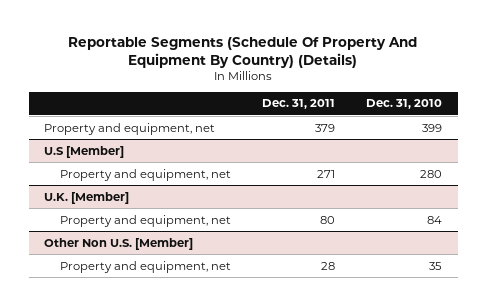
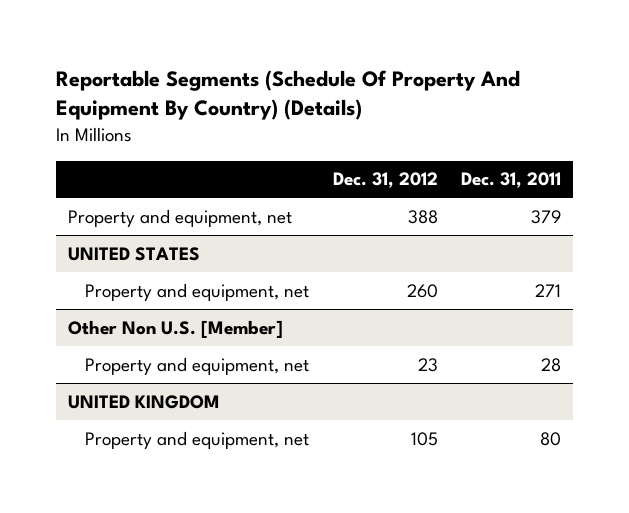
- | Dec. 31, 2011 | Dec. 31, 2010
+ | Dec. 31, 2012 | Dec. 31, 2011
- U.S [Member]
+ UNITED STATES
- U.K. [Member]
- Property and equipment, net | 80 | 84
+ UNITED KINGDOM
+ Property and equipment, net | 105 | 80

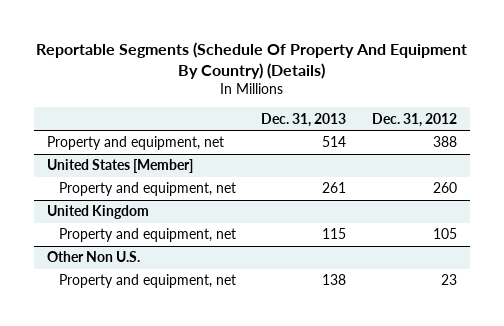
- | Dec. 31, 2012 | Dec. 31, 2011
+ | Dec. 31, 2013 | Dec. 31, 2012
- UNITED STATES
+ United States [Member]
- Other Non U.S. [Member]
- Property and equipment, net | 23 | 28
- UNITED KINGDOM
+ United Kingdom
+ Other Non U.S.
+ Property and equipment, net | 138 | 23

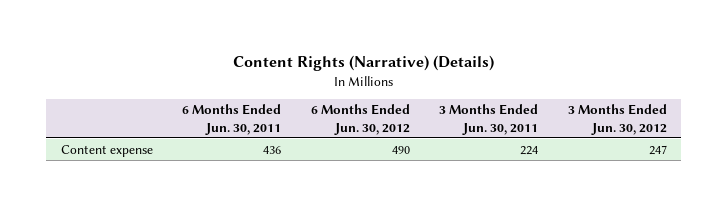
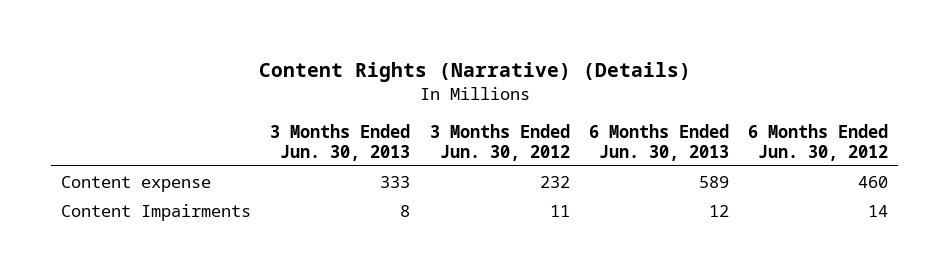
- | 6 Months Ended Jun. 30, 2011 | 6 Months Ended Jun. 30, 2012 | 3 Months Ended Jun. 30, 2011 | 3 Months Ended Jun. 30, 2012
+ | 3 Months Ended Jun. 30, 2013 | 3 Months Ended Jun. 30, 2012 | 6 Months Ended Jun. 30, 2013 | 6 Months Ended Jun. 30, 2012
- Content expense | 436 | 490 | 224 | 247
+ Content expense | 333 | 232 | 589 | 460
+ Content Impairments | 8 | 11 | 12 | 14

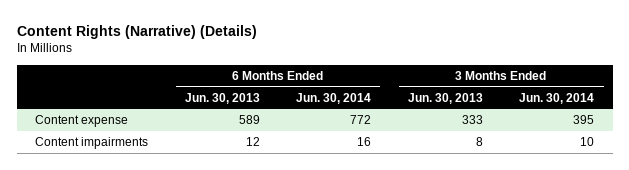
- | 3 Months Ended Jun. 30, 2013 | 3 Months Ended Jun. 30, 2012 | 6 Months Ended Jun. 30, 2013 | 6 Months Ended Jun. 30, 2012
+ | 6 Months Ended Jun. 30, 2013 | 6 Months Ended Jun. 30, 2014 | 3 Months Ended Jun. 30, 2013 | 3 Months Ended Jun. 30, 2014
- Content Impairments | 8 | 11 | 12 | 14
+ Content impairments | 12 | 16 | 8 | 10

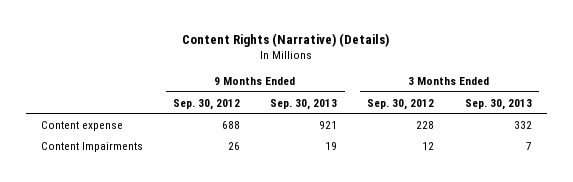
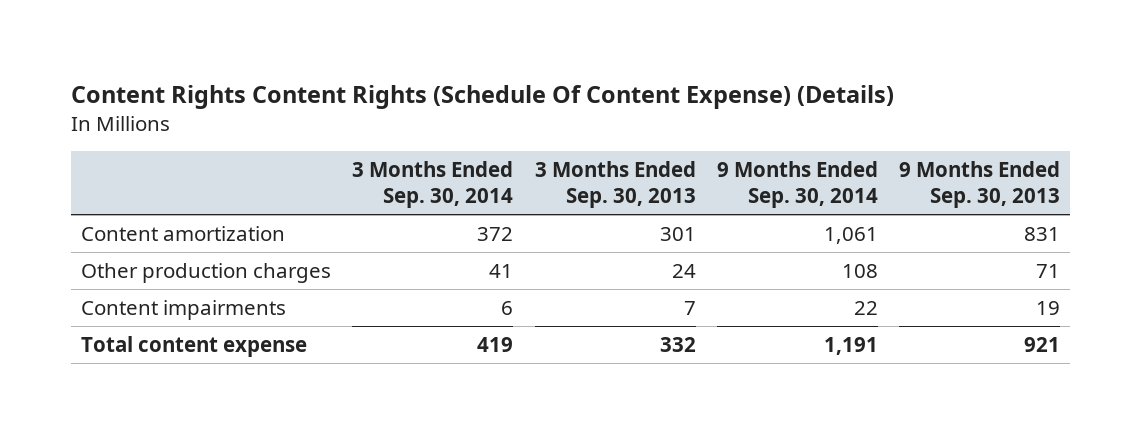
- Content Rights (Narrative) (Details)
+ Content Rights Content Rights (Schedule Of Content Expense) (Details)
- | 9 Months Ended Sep. 30, 2012 | 9 Months Ended Sep. 30, 2013 | 3 Months Ended Sep. 30, 2012 | 3 Months Ended Sep. 30, 2013
+ | 3 Months Ended Sep. 30, 2014 | 3 Months Ended Sep. 30, 2013 | 9 Months Ended Sep. 30, 2014 | 9 Months Ended Sep. 30, 2013
- Content expense | 688 | 921 | 228 | 332
- Content Impairments | 26 | 19 | 12 | 7
+ Content amortization | 372 | 301 | 1,061 | 831
+ Other production charges | 41 | 24 | 108 | 71
+ Content impairments | 6 | 7 | 22 | 19
+ Total content expense | 419 | 332 | 1,191 | 921

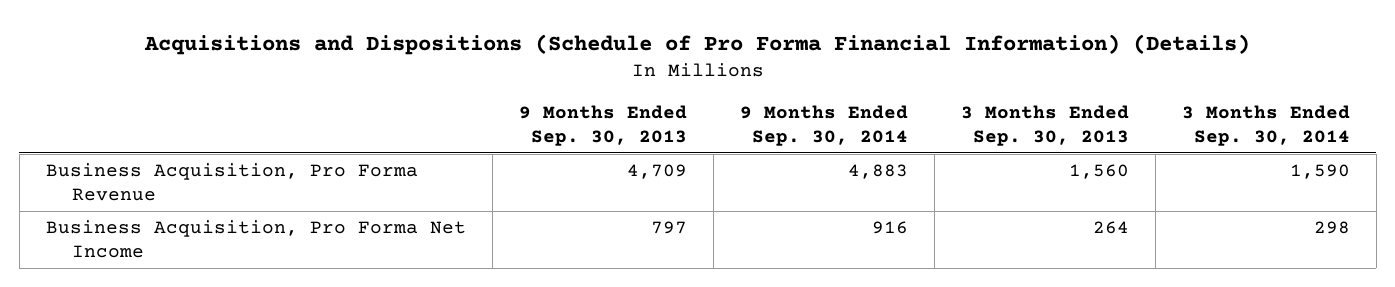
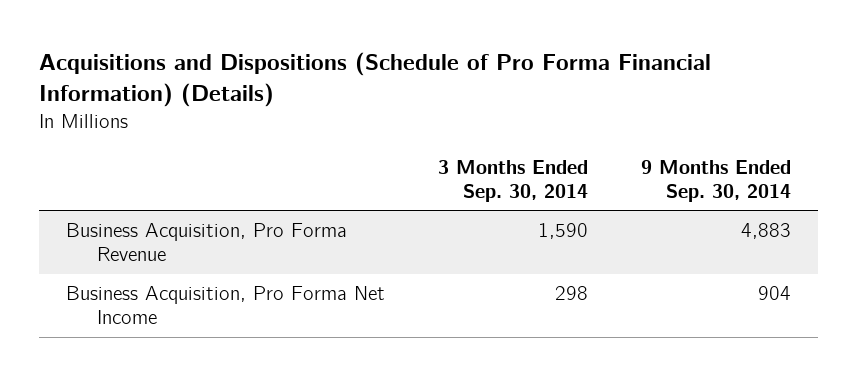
- | 9 Months Ended Sep. 30, 2013 | 9 Months Ended Sep. 30, 2014 | 3 Months Ended Sep. 30, 2013 | 3 Months Ended Sep. 30, 2014
+ | 3 Months Ended Sep. 30, 2014 | 9 Months Ended Sep. 30, 2014
- Business Acquisition, Pro Forma Net Income | 797 | 916 | 264 | 298
+ Business Acquisition, Pro Forma Net Income | 298 | 904

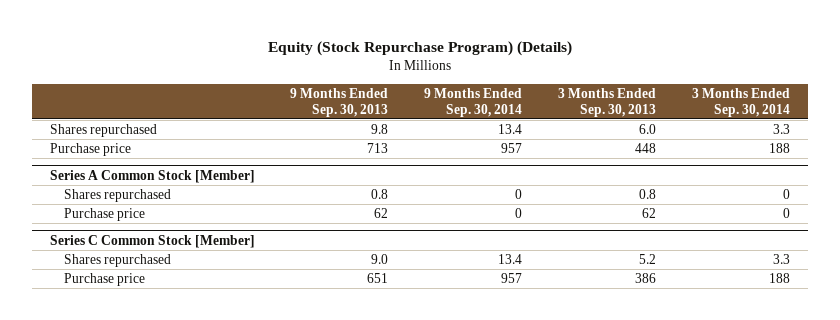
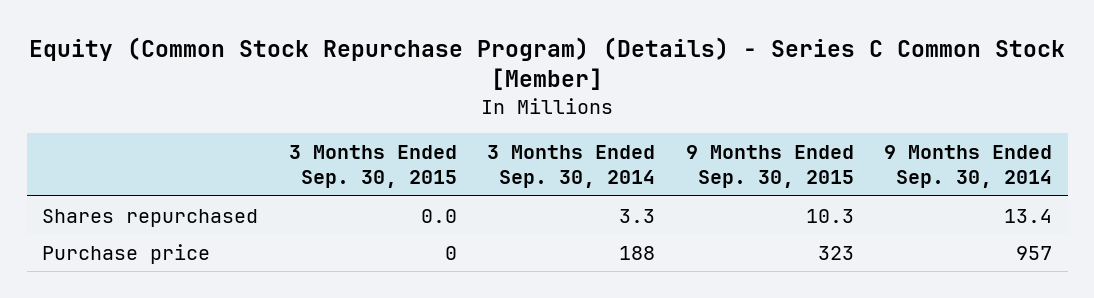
- Equity (Stock Repurchase Program) (Details)
+ Equity (Common Stock Repurchase Program) (Details) - Series C Common Stock [Member]
- | 9 Months Ended Sep. 30, 2013 | 9 Months Ended Sep. 30, 2014 | 3 Months Ended Sep. 30, 2013 | 3 Months Ended Sep. 30, 2014
+ | 3 Months Ended Sep. 30, 2015 | 3 Months Ended Sep. 30, 2014 | 9 Months Ended Sep. 30, 2015 | 9 Months Ended Sep. 30, 2014
- Series A Common Stock [Member]
- Shares repurchased | 0.8 | 0 | 0.8 | 0
- Purchase price | 62 | 0 | 62 | 0
- Series C Common Stock [Member]
- Shares repurchased | 9.0 | 13.4 | 5.2 | 3.3
- Purchase price | 651 | 957 | 386 | 188

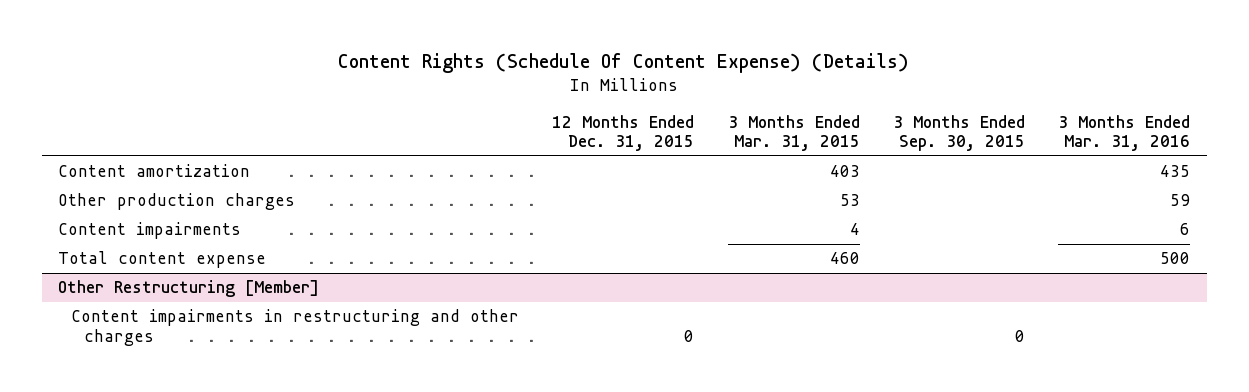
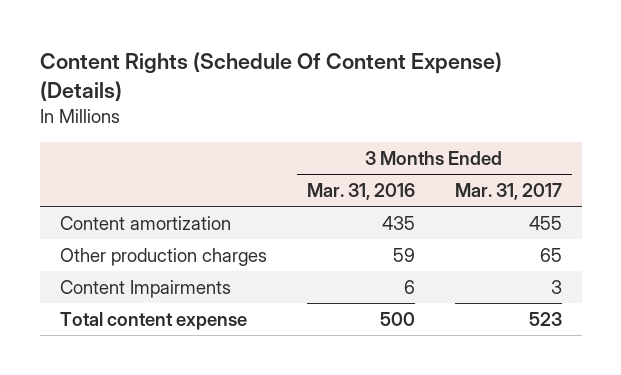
- | 12 Months Ended Dec. 31, 2015 | 3 Months Ended Mar. 31, 2015 | 3 Months Ended Sep. 30, 2015 | 3 Months Ended Mar. 31, 2016
+ | 3 Months Ended Mar. 31, 2016 | 3 Months Ended Mar. 31, 2017
- Content impairments | | 4 | | 6
+ Content Impairments | 6 | 3
- Other Restructuring [Member]
- Content impairments in restructuring and other charges | 0 | | 0 |

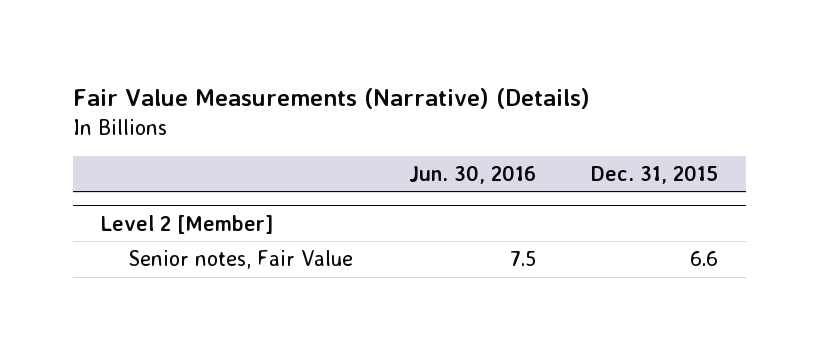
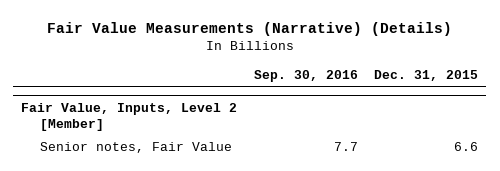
- | Jun. 30, 2016 | Dec. 31, 2015
+ | Sep. 30, 2016 | Dec. 31, 2015
- Level 2 [Member]
+ Fair Value, Inputs, Level 2 [Member]

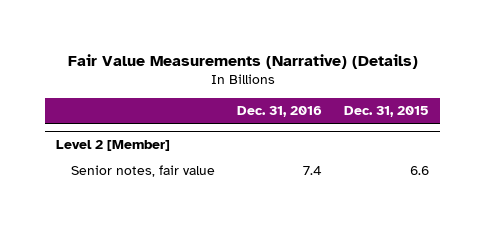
- | Sep. 30, 2016 | Dec. 31, 2015
+ | Dec. 31, 2016 | Dec. 31, 2015
- Fair Value, Inputs, Level 2 [Member]
- Senior notes, Fair Value | 7.7 | 6.6
+ Level 2 [Member]
+ Senior notes, fair value | 7.4 | 6.6

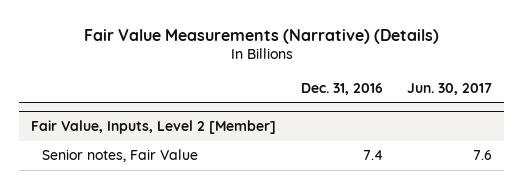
- | Dec. 31, 2016 | Dec. 31, 2015
+ | Dec. 31, 2016 | Jun. 30, 2017
- Level 2 [Member]
- Senior notes, fair value | 7.4 | 6.6
+ Fair Value, Inputs, Level 2 [Member]
+ Senior notes, Fair Value | 7.4 | 7.6

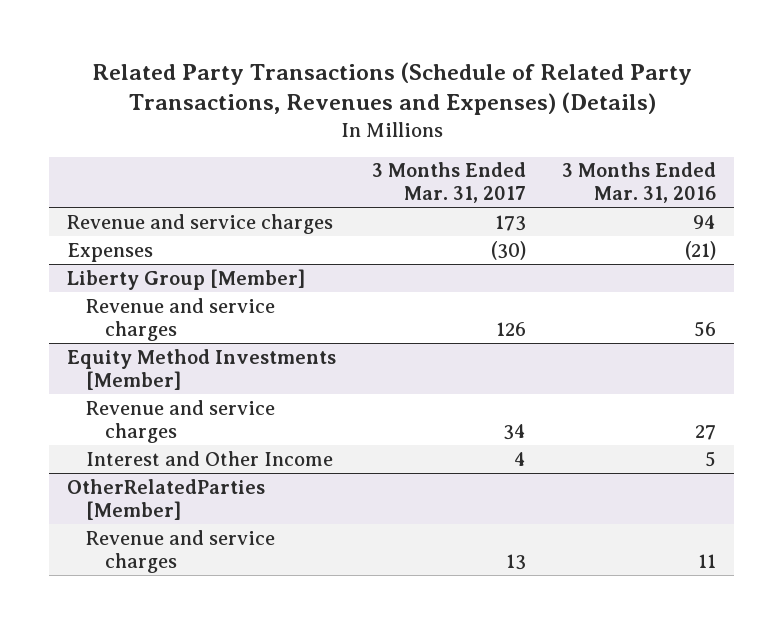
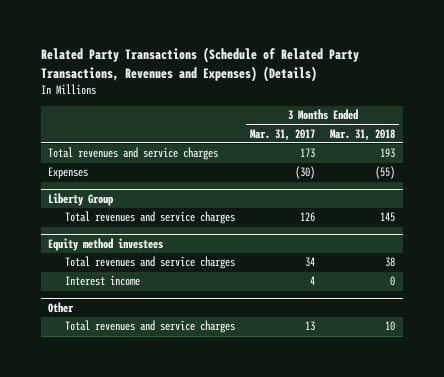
- | 3 Months Ended Mar. 31, 2017 | 3 Months Ended Mar. 31, 2016
+ | 3 Months Ended Mar. 31, 2017 | 3 Months Ended Mar. 31, 2018
- Revenue and service charges | 173 | 94
+ Total revenues and service charges | 173 | 193
- Liberty Group [Member]
- Revenue and service charges | 126 | 56
- Equity Method Investments [Member]
- Revenue and service charges | 34 | 27
- Interest and Other Income | 4 | 5
- OtherRelatedParties [Member]
- Revenue and service charges | 13 | 11
+ Liberty Group
+ Total revenues and service charges | 126 | 145
+ Equity method investees
+ Total revenues and service charges | 34 | 38
+ Interest income | 4 | 0
+ Other
+ Total revenues and service charges | 13 | 10

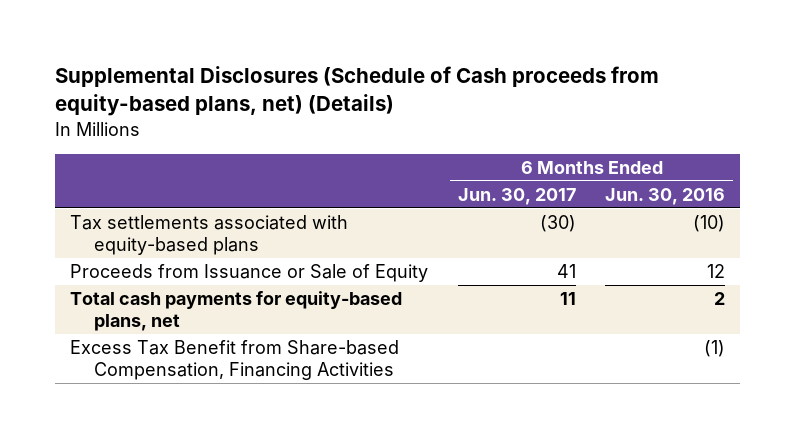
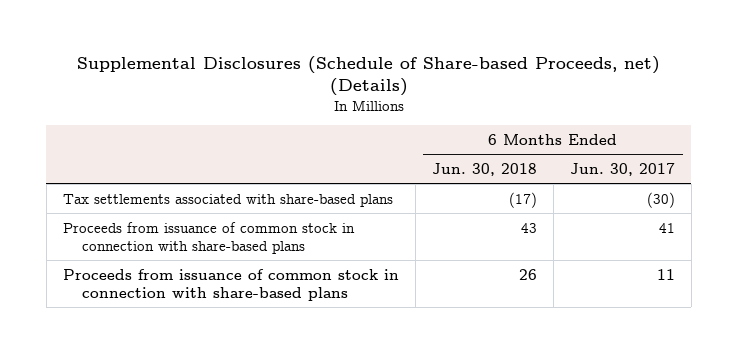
- Supplemental Disclosures (Schedule of Cash proceeds from equity-based plans, net) (Details)
+ Supplemental Disclosures (Schedule of Share-based Proceeds, net) (Details)
- | 6 Months Ended Jun. 30, 2017 | 6 Months Ended Jun. 30, 2016
+ | 6 Months Ended Jun. 30, 2018 | 6 Months Ended Jun. 30, 2017
- Tax settlements associated with equity-based plans | (30) | (10)
- Proceeds from Issuance or Sale of Equity | 41 | 12
- Total cash payments for equity-based plans, net | 11 | 2
- Excess Tax Benefit from Share-based Compensation, Financing Activities | | (1)
+ Tax settlements associated with share-based plans | (17) | (30)
+ Proceeds from issuance of common stock in connection with share-based plans | 43 | 41
+ Proceeds from issuance of common stock in connection with share-based plans | 26 | 11

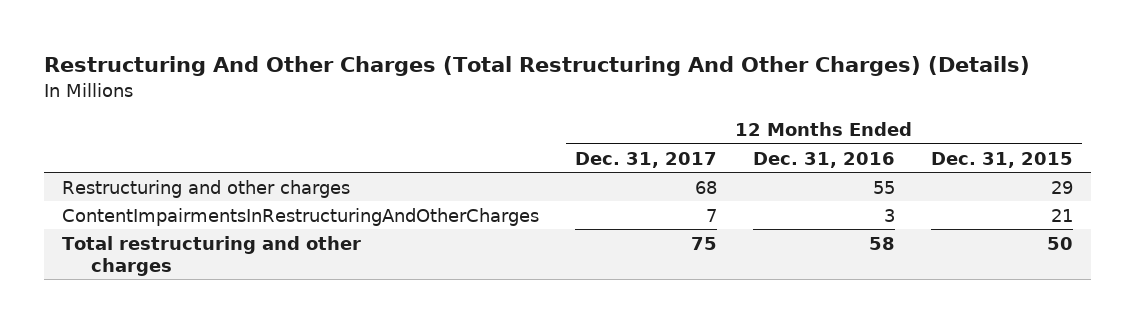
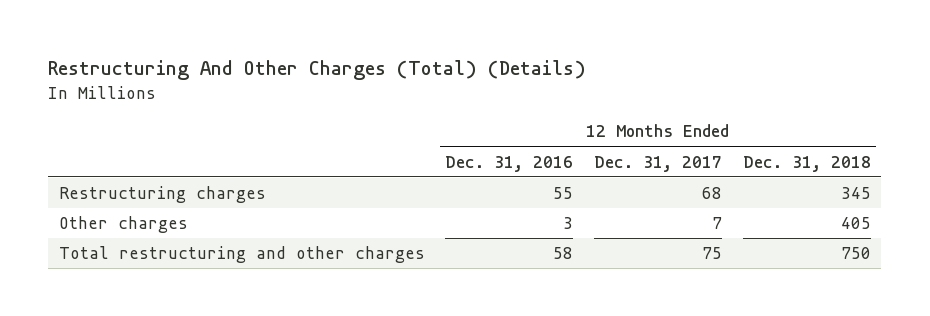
- Restructuring And Other Charges (Total Restructuring And Other Charges) (Details)
+ Restructuring And Other Charges (Total) (Details)
- | 12 Months Ended Dec. 31, 2017 | 12 Months Ended Dec. 31, 2016 | 12 Months Ended Dec. 31, 2015
+ | 12 Months Ended Dec. 31, 2016 | 12 Months Ended Dec. 31, 2017 | 12 Months Ended Dec. 31, 2018
- Restructuring and other charges | 68 | 55 | 29
- ContentImpairmentsInRestructuringAndOtherCharges | 7 | 3 | 21
+ Restructuring charges | 55 | 68 | 345
+ Other charges | 3 | 7 | 405

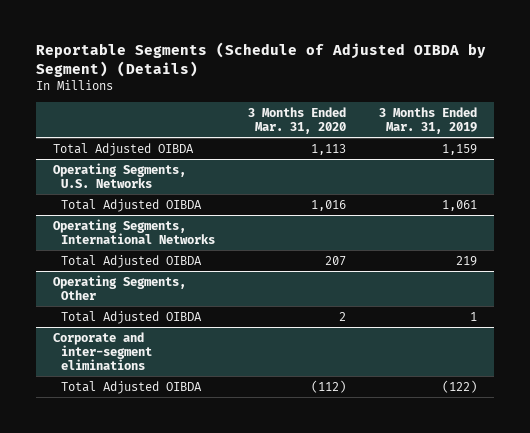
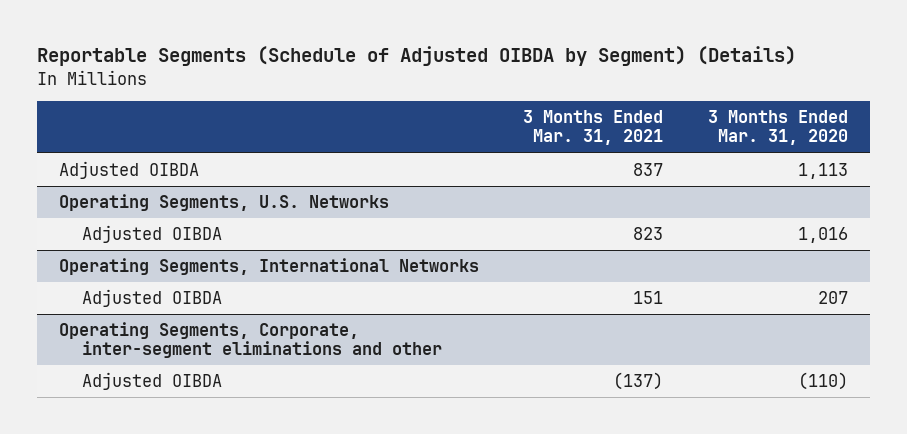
- | 3 Months Ended Mar. 31, 2020 | 3 Months Ended Mar. 31, 2019
+ | 3 Months Ended Mar. 31, 2021 | 3 Months Ended Mar. 31, 2020
- Total Adjusted OIBDA | 1,113 | 1,159
+ Adjusted OIBDA | 837 | 1,113
@ Operating Segments, U.S. Networks
- Total Adjusted OIBDA | 1,016 | 1,061
+ Adjusted OIBDA | 823 | 1,016
@ Operating Segments, International Networks
- Total Adjusted OIBDA | 207 | 219
- Operating Segments, Other
- Total Adjusted OIBDA | 2 | 1
- Corporate and inter-segment eliminations
- Total Adjusted OIBDA | (112) | (122)
@ Operating Segments, International Networks
+ Adjusted OIBDA | 151 | 207
+ Operating Segments, Corporate, inter-segment eliminations and other
+ Adjusted OIBDA | (137) | (110)

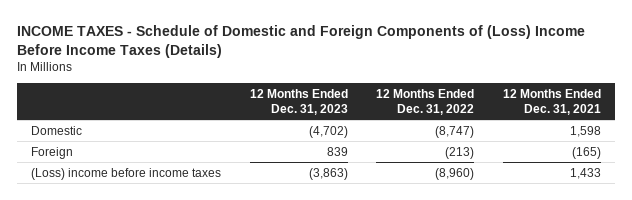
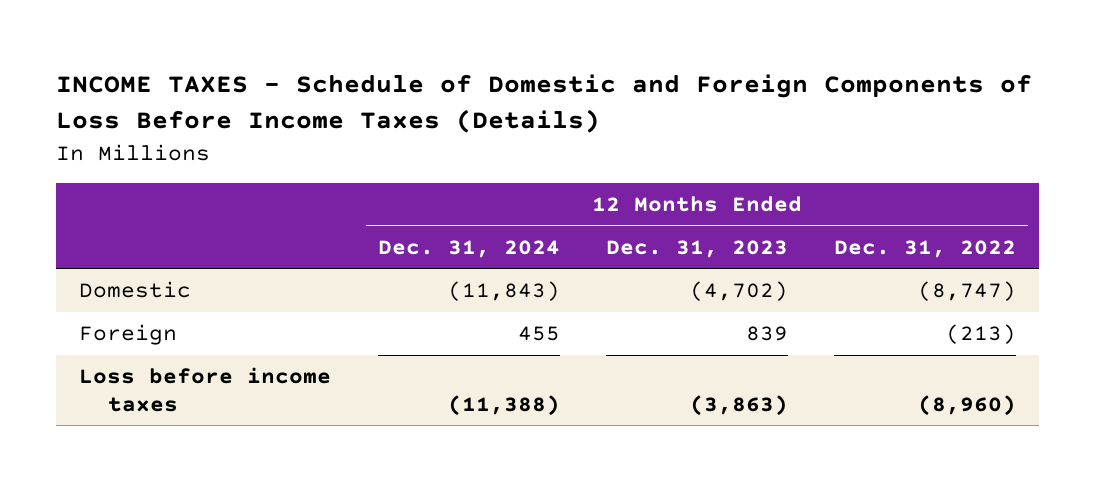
- INCOME TAXES - Schedule of Domestic and Foreign Components of (Loss) Income Before Income Taxes (Details)
+ INCOME TAXES - Schedule of Domestic and Foreign Components of Loss Before Income Taxes (Details)
- | 12 Months Ended Dec. 31, 2023 | 12 Months Ended Dec. 31, 2022 | 12 Months Ended Dec. 31, 2021
+ | 12 Months Ended Dec. 31, 2024 | 12 Months Ended Dec. 31, 2023 | 12 Months Ended Dec. 31, 2022
- (Loss) income before income taxes | (3,863) | (8,960) | 1,433
+ Loss before income taxes | (11,388) | (3,863) | (8,960)

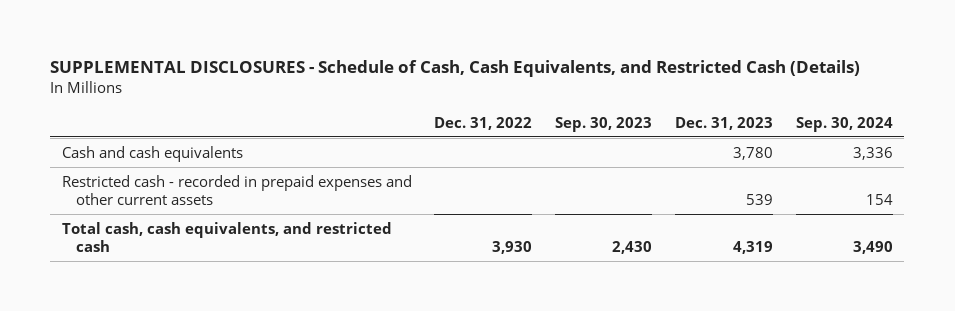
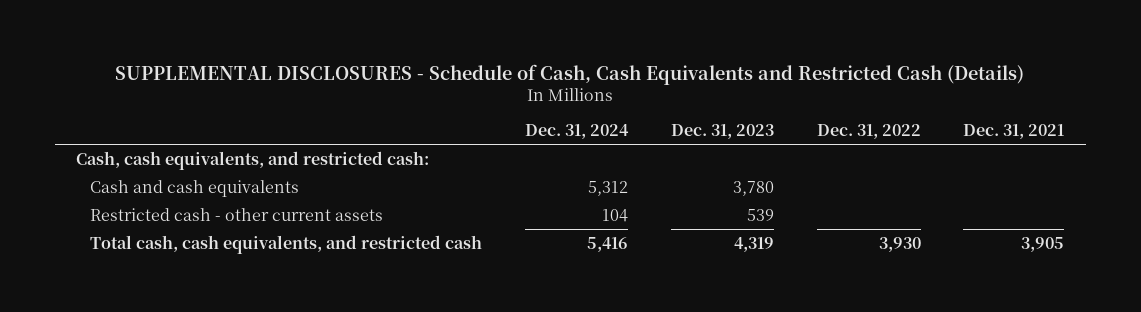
- SUPPLEMENTAL DISCLOSURES - Schedule of Cash, Cash Equivalents, and Restricted Cash (Details)
+ SUPPLEMENTAL DISCLOSURES - Schedule of Cash, Cash Equivalents and Restricted Cash (Details)
- | Dec. 31, 2022 | Sep. 30, 2023 | Dec. 31, 2023 | Sep. 30, 2024
+ | Dec. 31, 2024 | Dec. 31, 2023 | Dec. 31, 2022 | Dec. 31, 2021
+ Cash, cash equivalents, and restricted cash:
- Restricted cash - recorded in prepaid expenses and other current assets | | | 539 | 154
+ Restricted cash - other current assets | 104 | 539 | |

